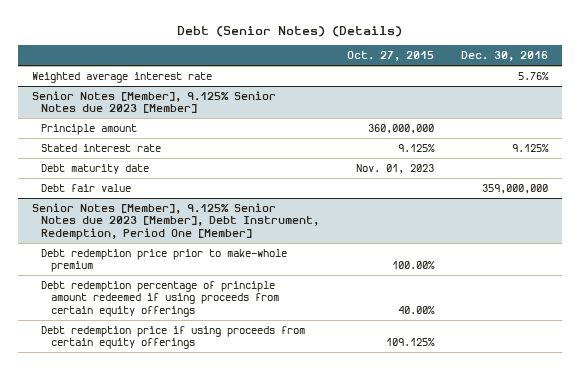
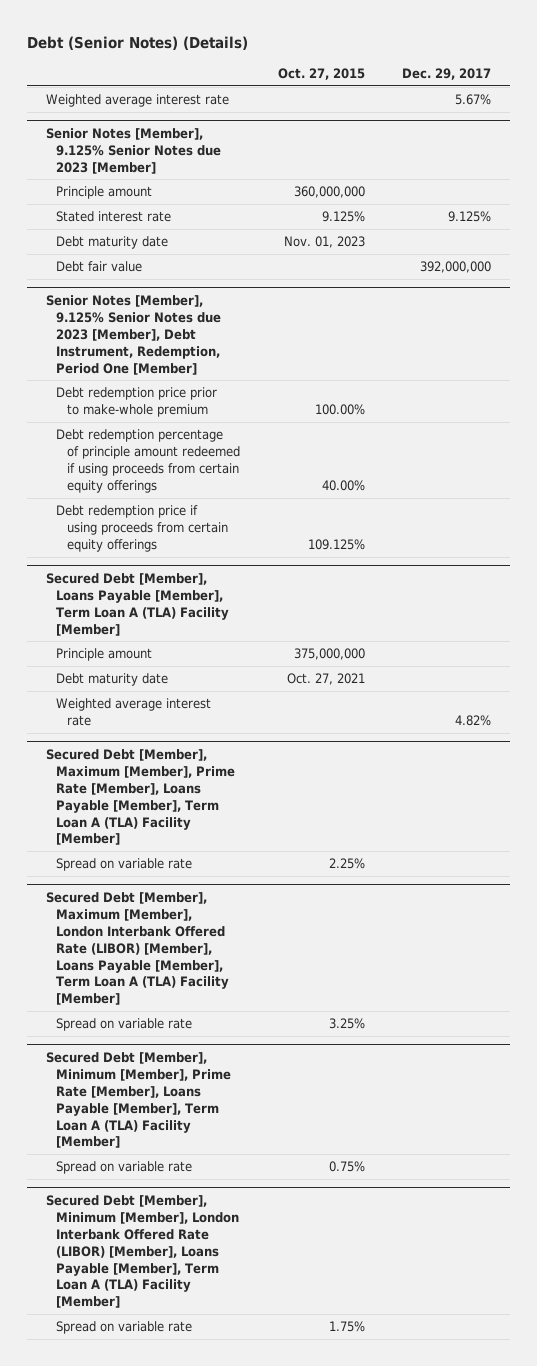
- | Oct. 27, 2015 | Dec. 30, 2016
+ | Oct. 27, 2015 | Dec. 29, 2017
+ Secured Debt [Member], Loans Payable [Member], Term Loan A (TLA) Facility [Member]
+ Principle amount | 375,000,000 |
+ Debt maturity date | Oct. 27, 2021 |
+ Weighted average interest rate | | 4.82%
+ Secured Debt [Member], Maximum [Member], Prime Rate [Member], Loans Payable [Member], Term Loan A (TLA) Facility [Member]
+ Spread on variable rate | 2.25% |
+ Secured Debt [Member], Maximum [Member], London Interbank Offered Rate (LIBOR) [Member], Loans Payable [Member], Term Loan A (TLA) Facility [Member]
+ Spread on variable rate | 3.25% |
+ Secured Debt [Member], Minimum [Member], Prime Rate [Member], Loans Payable [Member], Term Loan A (TLA) Facility [Member]
+ Spread on variable rate | 0.75% |
+ Secured Debt [Member], Minimum [Member], London Interbank Offered Rate (LIBOR) [Member], Loans Payable [Member], Term Loan A (TLA) Facility [Member]
+ Spread on variable rate | 1.75% |

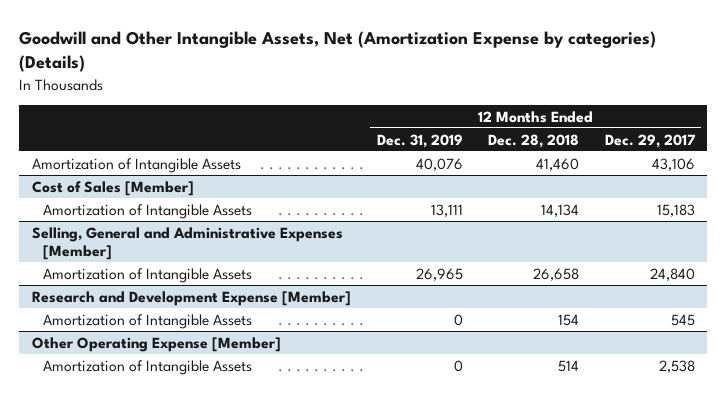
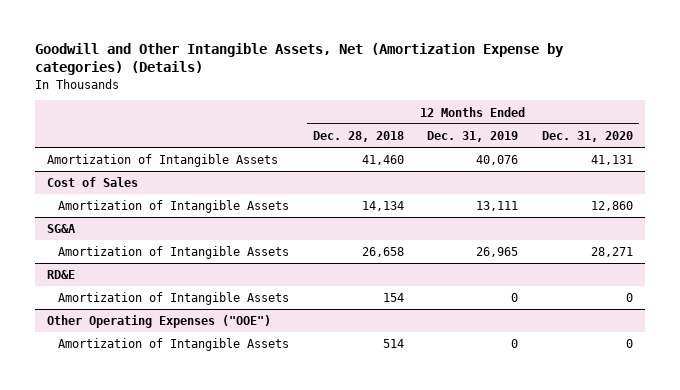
- | 12 Months Ended Dec. 31, 2019 | 12 Months Ended Dec. 28, 2018 | 12 Months Ended Dec. 29, 2017
+ | 12 Months Ended Dec. 28, 2018 | 12 Months Ended Dec. 31, 2019 | 12 Months Ended Dec. 31, 2020
- Cost of Sales [Member]
+ Cost of Sales
- Selling, General and Administrative Expenses [Member]
+ SG&A
- Research and Development Expense [Member]
+ RD&E
- Other Operating Expense [Member]
+ Other Operating Expenses ("OOE")

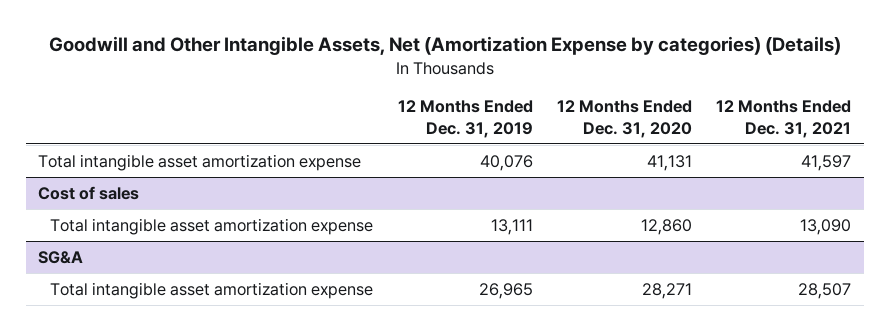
- | 12 Months Ended Dec. 28, 2018 | 12 Months Ended Dec. 31, 2019 | 12 Months Ended Dec. 31, 2020
+ | 12 Months Ended Dec. 31, 2019 | 12 Months Ended Dec. 31, 2020 | 12 Months Ended Dec. 31, 2021
- Amortization of Intangible Assets | 41,460 | 40,076 | 41,131
- Cost of Sales
- Amortization of Intangible Assets | 14,134 | 13,111 | 12,860
+ Total intangible asset amortization expense | 40,076 | 41,131 | 41,597
+ Cost of sales
+ Total intangible asset amortization expense | 13,111 | 12,860 | 13,090
@ SG&A
- Amortization of Intangible Assets | 26,658 | 26,965 | 28,271
- RD&E
- Amortization of Intangible Assets | 154 | 0 | 0
- Other Operating Expenses ("OOE")
- Amortization of Intangible Assets | 514 | 0 | 0
@ SG&A
+ Total intangible asset amortization expense | 26,965 | 28,271 | 28,507

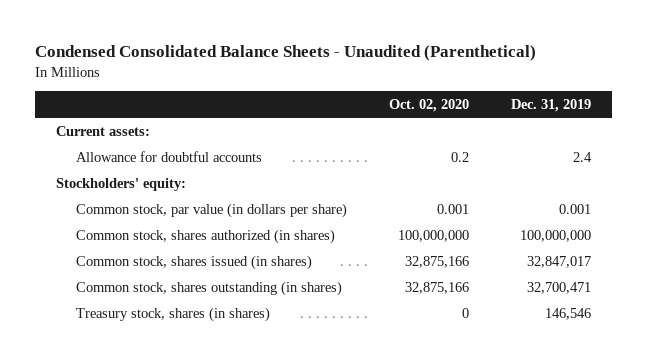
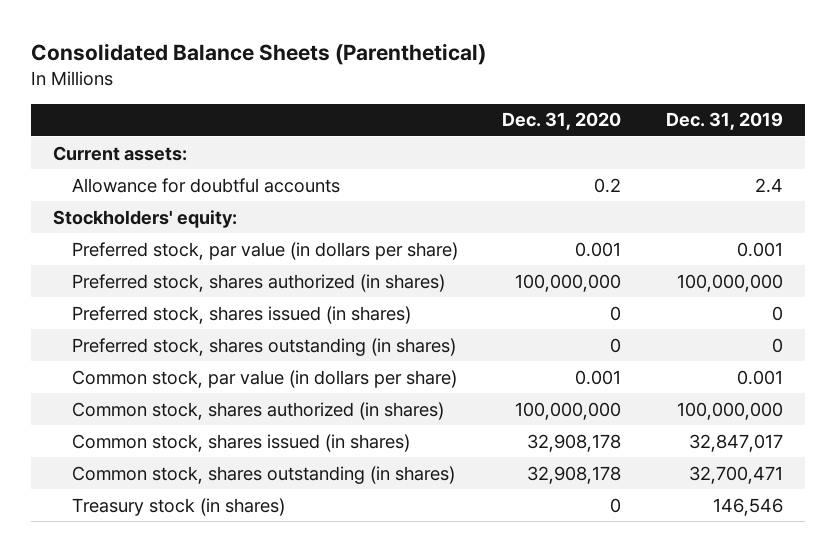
- Condensed Consolidated Balance Sheets - Unaudited (Parenthetical)
+ Consolidated Balance Sheets (Parenthetical)
- | Oct. 02, 2020 | Dec. 31, 2019
+ | Dec. 31, 2020 | Dec. 31, 2019
+ Preferred stock, par value (in dollars per share) | 0.001 | 0.001
+ Preferred stock, shares authorized (in shares) | 100,000,000 | 100,000,000
+ Preferred stock, shares issued (in shares) | 0 | 0
+ Preferred stock, shares outstanding (in shares) | 0 | 0
- Treasury stock, shares (in shares) | 0 | 146,546
+ Treasury stock (in shares) | 0 | 146,546

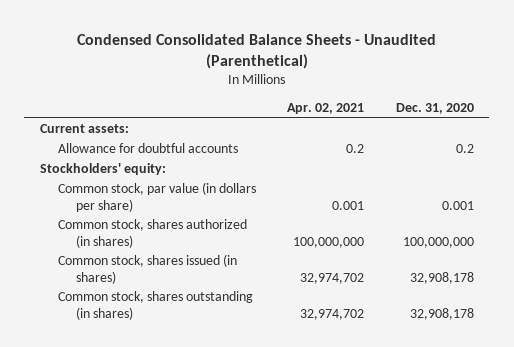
- Consolidated Balance Sheets (Parenthetical)
+ Condensed Consolidated Balance Sheets - Unaudited (Parenthetical)
- | Dec. 31, 2020 | Dec. 31, 2019
+ | Apr. 02, 2021 | Dec. 31, 2020
- Preferred stock, par value (in dollars per share) | 0.001 | 0.001
- Preferred stock, shares authorized (in shares) | 100,000,000 | 100,000,000
- Preferred stock, shares issued (in shares) | 0 | 0
- Preferred stock, shares outstanding (in shares) | 0 | 0
- Treasury stock (in shares) | 0 | 146,546

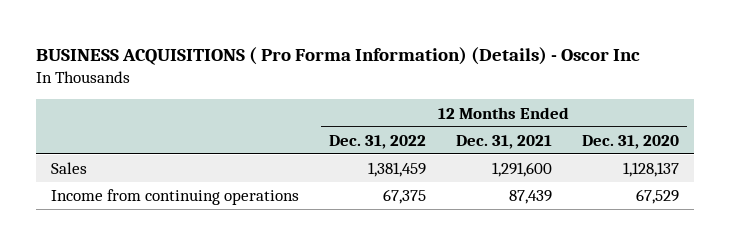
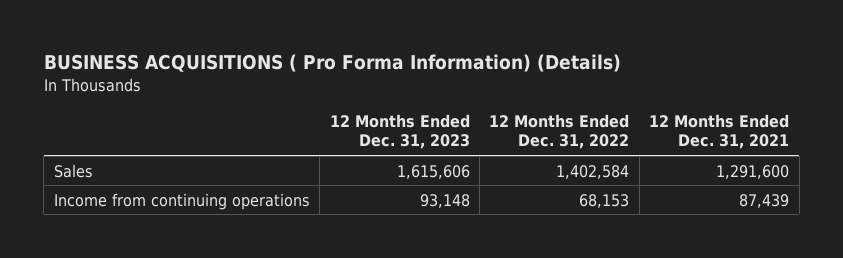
- BUSINESS ACQUISITIONS ( Pro Forma Information) (Details) - Oscor Inc
+ BUSINESS ACQUISITIONS ( Pro Forma Information) (Details)
- | 12 Months Ended Dec. 31, 2022 | 12 Months Ended Dec. 31, 2021 | 12 Months Ended Dec. 31, 2020
+ | 12 Months Ended Dec. 31, 2023 | 12 Months Ended Dec. 31, 2022 | 12 Months Ended Dec. 31, 2021
- Sales | 1,381,459 | 1,291,600 | 1,128,137
- Income from continuing operations | 67,375 | 87,439 | 67,529
+ Sales | 1,615,606 | 1,402,584 | 1,291,600
+ Income from continuing operations | 93,148 | 68,153 | 87,439

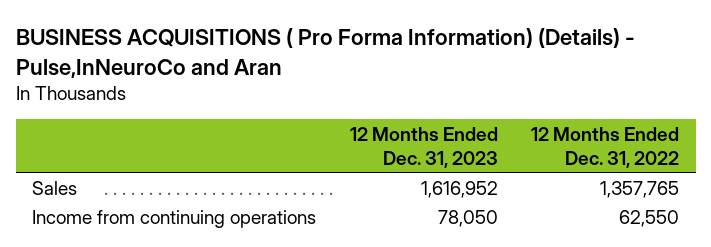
- BUSINESS ACQUISITIONS ( Pro Forma Information) (Details)
+ BUSINESS ACQUISITIONS ( Pro Forma Information) (Details) - Pulse,InNeuroCo and Aran
- | 12 Months Ended Dec. 31, 2023 | 12 Months Ended Dec. 31, 2022 | 12 Months Ended Dec. 31, 2021
+ | 12 Months Ended Dec. 31, 2023 | 12 Months Ended Dec. 31, 2022
- Sales | 1,615,606 | 1,402,584 | 1,291,600
- Income from continuing operations | 93,148 | 68,153 | 87,439
+ Sales | 1,616,952 | 1,357,765
+ Income from continuing operations | 78,050 | 62,550

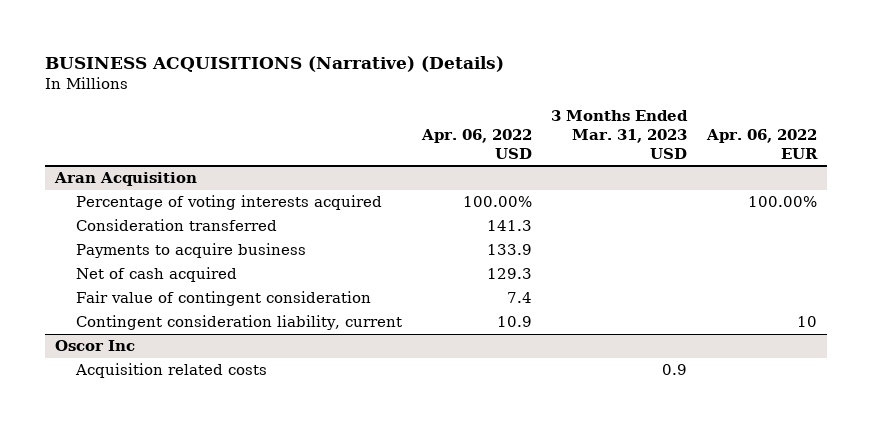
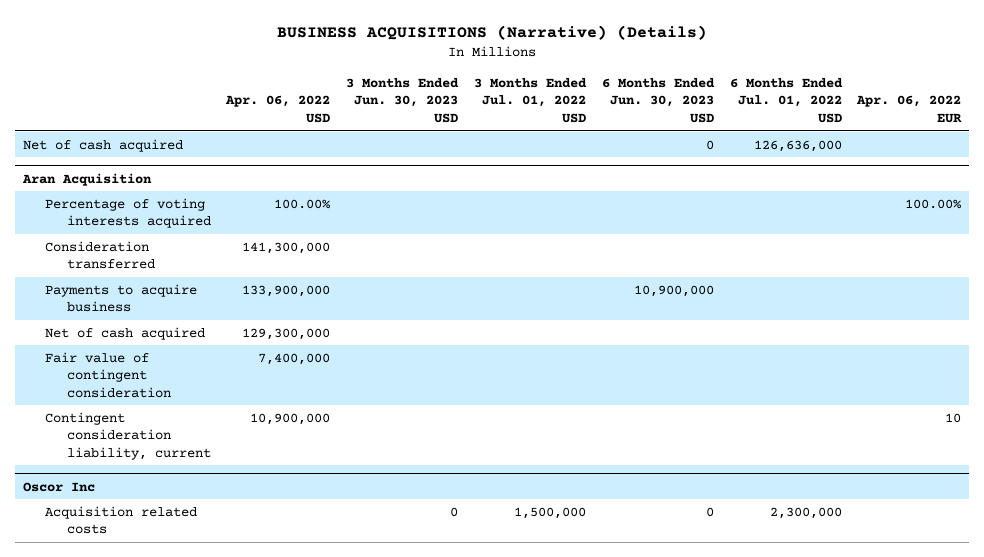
- | Apr. 06, 2022 USD | 3 Months Ended Mar. 31, 2023 USD | Apr. 06, 2022 EUR
+ | Apr. 06, 2022 USD | 3 Months Ended Jun. 30, 2023 USD | 3 Months Ended Jul. 01, 2022 USD | 6 Months Ended Jun. 30, 2023 USD | 6 Months Ended Jul. 01, 2022 USD | Apr. 06, 2022 EUR
+ Net of cash acquired | | | | 0 | 126,636,000 |
@ Aran Acquisition
- Consideration transferred | 141.3 | |
- Payments to acquire business | 133.9 | |
- Net of cash acquired | 129.3 | |
- Fair value of contingent consideration | 7.4 | |
- Contingent consideration liability, current | 10.9 | | 10
+ Consideration transferred | 141,300,000 | | | | |
+ Payments to acquire business | 133,900,000 | | | 10,900,000 | |
+ Net of cash acquired | 129,300,000 | | | | |
+ Fair value of contingent consideration | 7,400,000 | | | | |
+ Contingent consideration liability, current | 10,900,000 | | | | | 10

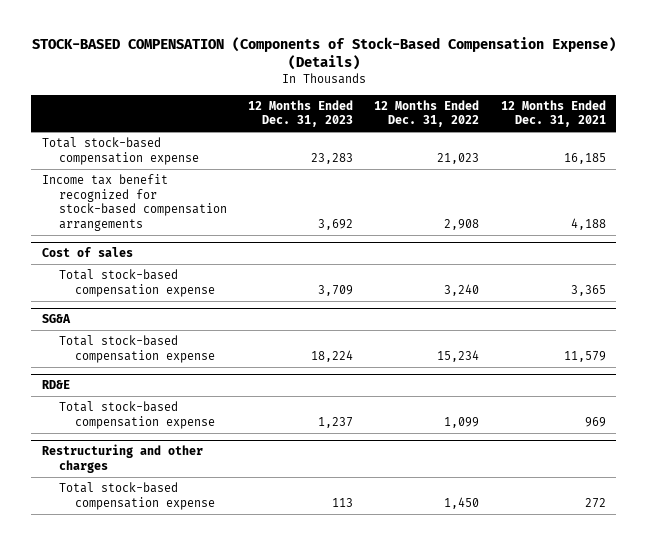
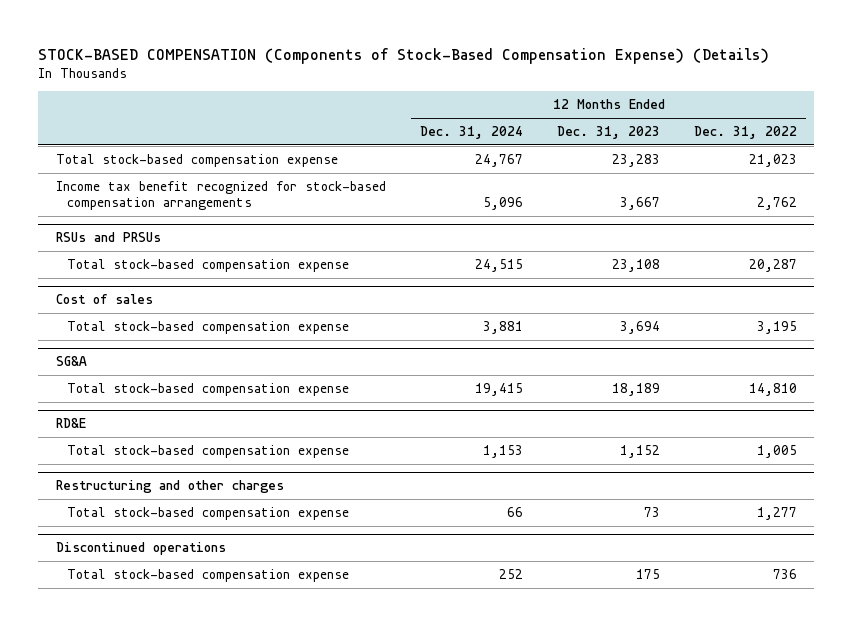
- | 12 Months Ended Dec. 31, 2023 | 12 Months Ended Dec. 31, 2022 | 12 Months Ended Dec. 31, 2021
+ | 12 Months Ended Dec. 31, 2024 | 12 Months Ended Dec. 31, 2023 | 12 Months Ended Dec. 31, 2022
- Income tax benefit recognized for stock-based compensation arrangements | 3,692 | 2,908 | 4,188
+ Income tax benefit recognized for stock-based compensation arrangements | 5,096 | 3,667 | 2,762
+ RSUs and PRSUs
+ Total stock-based compensation expense | 24,515 | 23,108 | 20,287
@ Cost of sales
- Total stock-based compensation expense | 3,709 | 3,240 | 3,365
+ Total stock-based compensation expense | 3,881 | 3,694 | 3,195
@ SG&A
- Total stock-based compensation expense | 18,224 | 15,234 | 11,579
+ Total stock-based compensation expense | 19,415 | 18,189 | 14,810
@ RD&E
- Total stock-based compensation expense | 1,237 | 1,099 | 969
+ Total stock-based compensation expense | 1,153 | 1,152 | 1,005
@ Restructuring and other charges
- Total stock-based compensation expense | 113 | 1,450 | 272
+ Total stock-based compensation expense | 66 | 73 | 1,277
+ Discontinued operations
+ Total stock-based compensation expense | 252 | 175 | 736

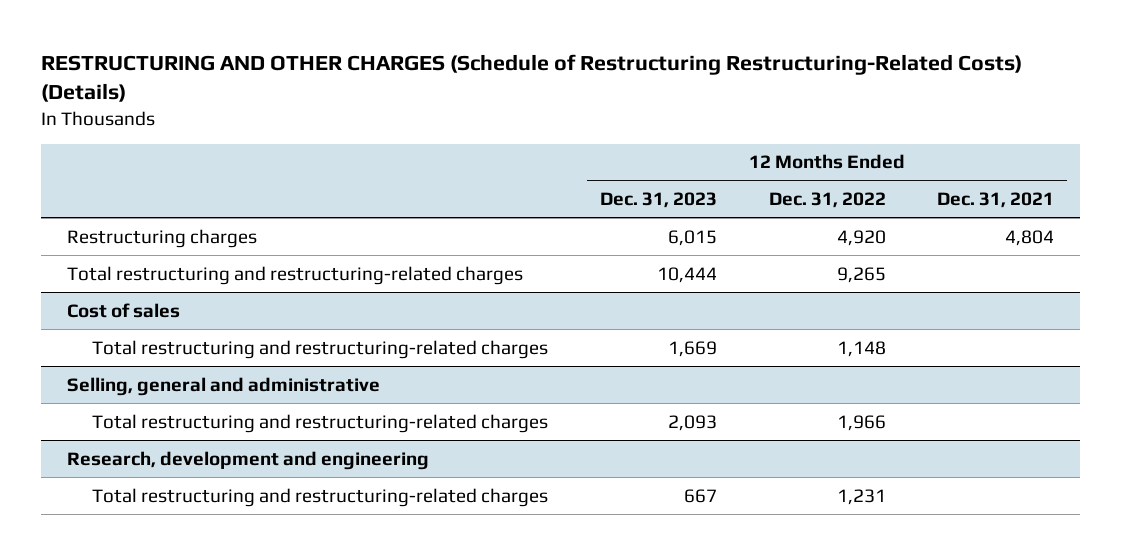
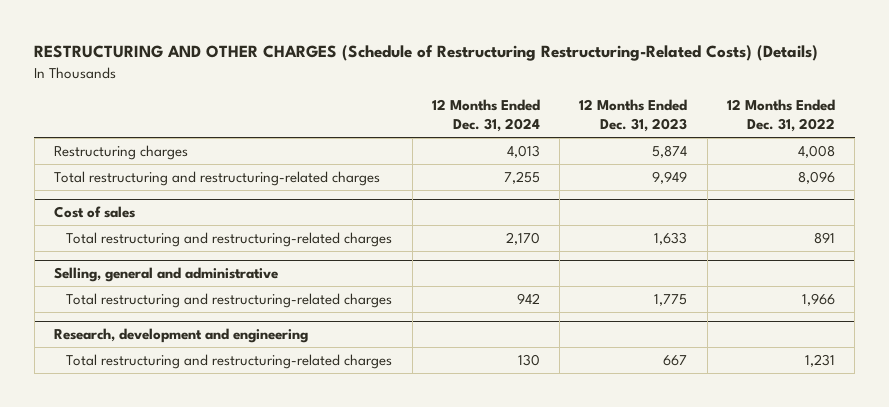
- | 12 Months Ended Dec. 31, 2023 | 12 Months Ended Dec. 31, 2022 | 12 Months Ended Dec. 31, 2021
+ | 12 Months Ended Dec. 31, 2024 | 12 Months Ended Dec. 31, 2023 | 12 Months Ended Dec. 31, 2022
- Restructuring charges | 6,015 | 4,920 | 4,804
- Total restructuring and restructuring-related charges | 10,444 | 9,265 |
+ Restructuring charges | 4,013 | 5,874 | 4,008
+ Total restructuring and restructuring-related charges | 7,255 | 9,949 | 8,096
@ Cost of sales
- Total restructuring and restructuring-related charges | 1,669 | 1,148 |
+ Total restructuring and restructuring-related charges | 2,170 | 1,633 | 891
@ Selling, general and administrative
- Total restructuring and restructuring-related charges | 2,093 | 1,966 |
+ Total restructuring and restructuring-related charges | 942 | 1,775 | 1,966

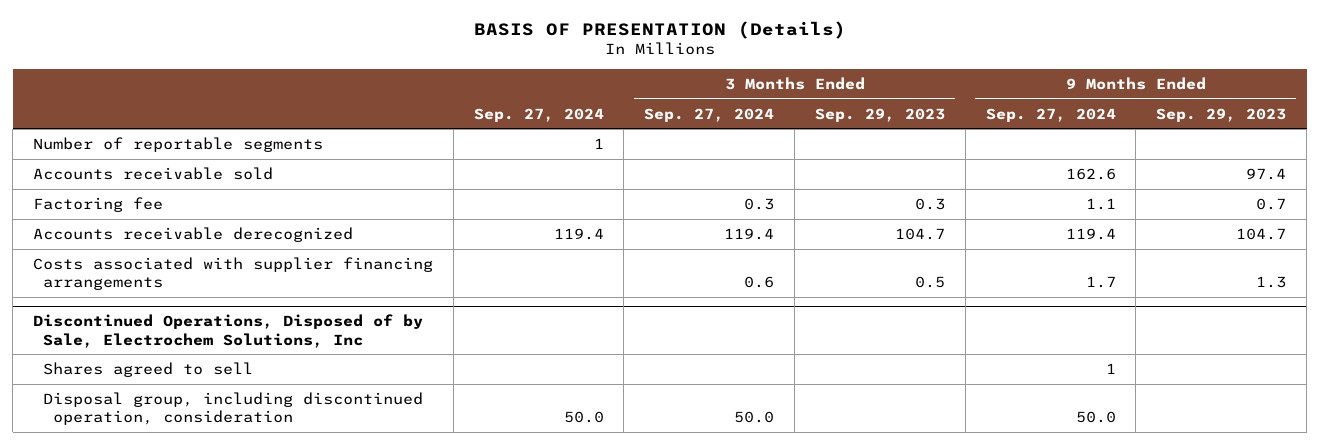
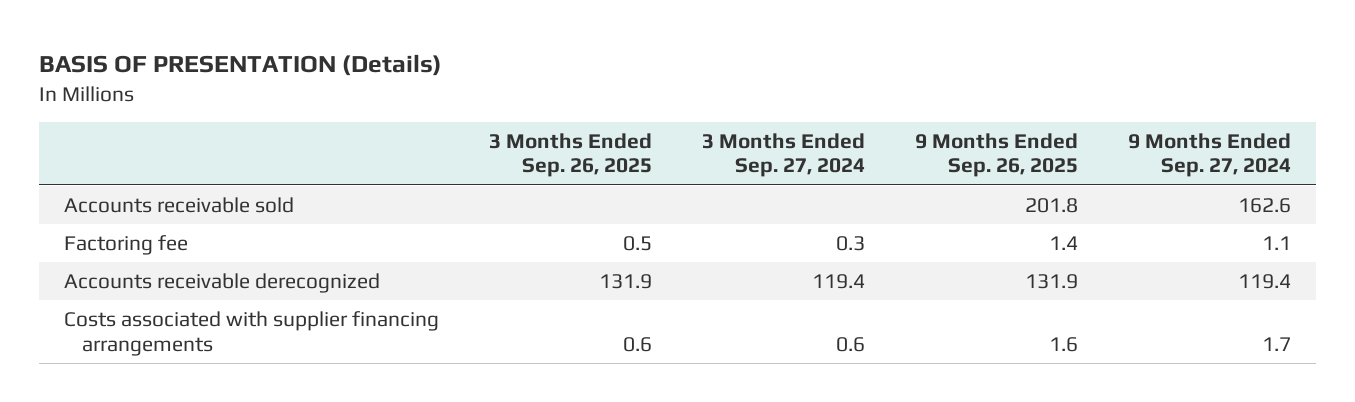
- | Sep. 27, 2024 | 3 Months Ended Sep. 27, 2024 | 3 Months Ended Sep. 29, 2023 | 9 Months Ended Sep. 27, 2024 | 9 Months Ended Sep. 29, 2023
+ | 3 Months Ended Sep. 26, 2025 | 3 Months Ended Sep. 27, 2024 | 9 Months Ended Sep. 26, 2025 | 9 Months Ended Sep. 27, 2024
- Number of reportable segments | 1 | | | |
- Discontinued Operations, Disposed of by Sale, Electrochem Solutions, Inc
- Shares agreed to sell | | | | 1 |
- Disposal group, including discontinued operation, consideration | 50.0 | 50.0 | | 50.0 |

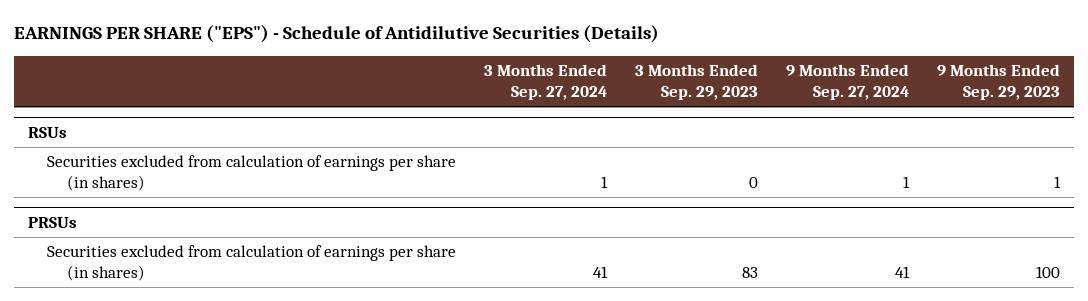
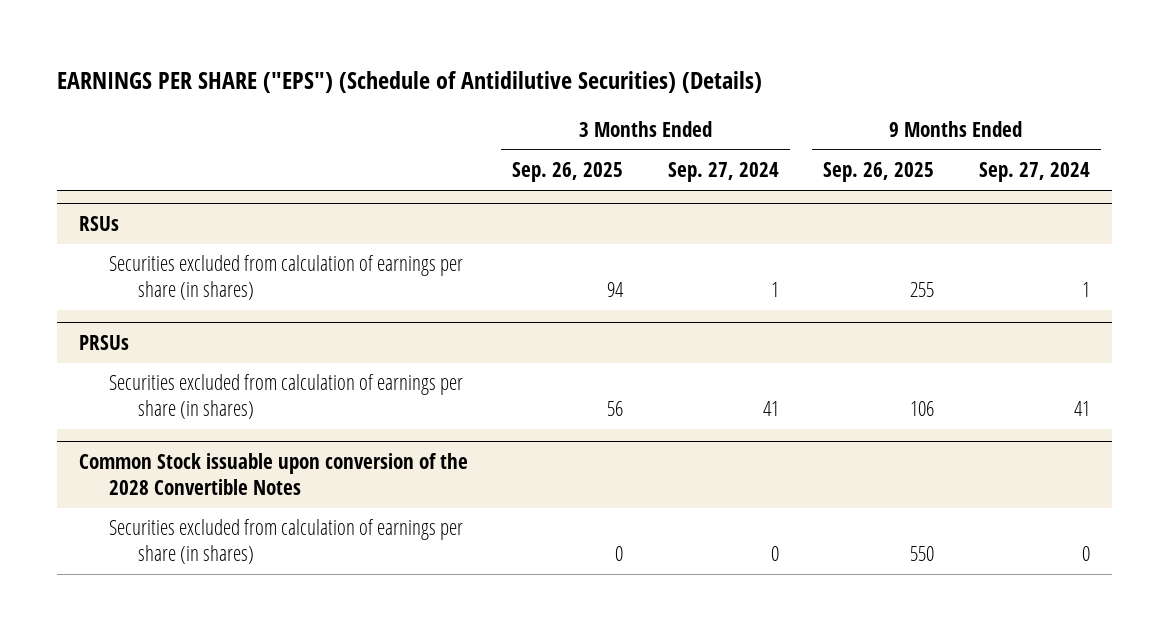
- EARNINGS PER SHARE ("EPS") - Schedule of Antidilutive Securities (Details)
+ EARNINGS PER SHARE ("EPS") (Schedule of Antidilutive Securities) (Details)
- | 3 Months Ended Sep. 27, 2024 | 3 Months Ended Sep. 29, 2023 | 9 Months Ended Sep. 27, 2024 | 9 Months Ended Sep. 29, 2023
+ | 3 Months Ended Sep. 26, 2025 | 3 Months Ended Sep. 27, 2024 | 9 Months Ended Sep. 26, 2025 | 9 Months Ended Sep. 27, 2024
+ Common Stock issuable upon conversion of the 2028 Convertible Notes
+ Securities excluded from calculation of earnings per share (in shares) | 0 | 0 | 550 | 0

